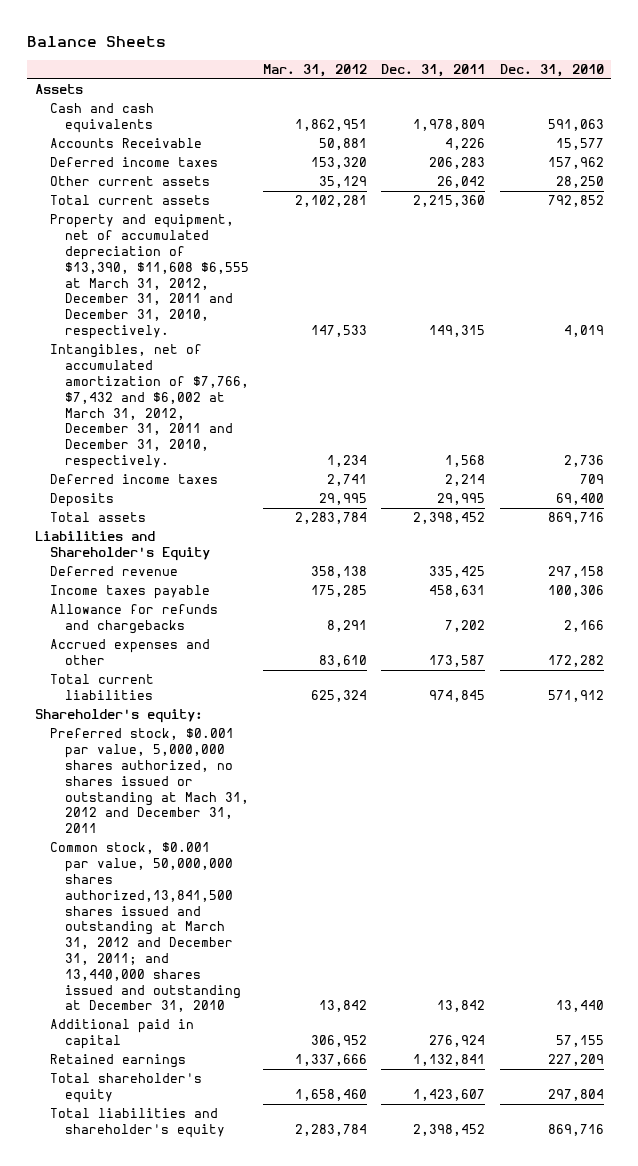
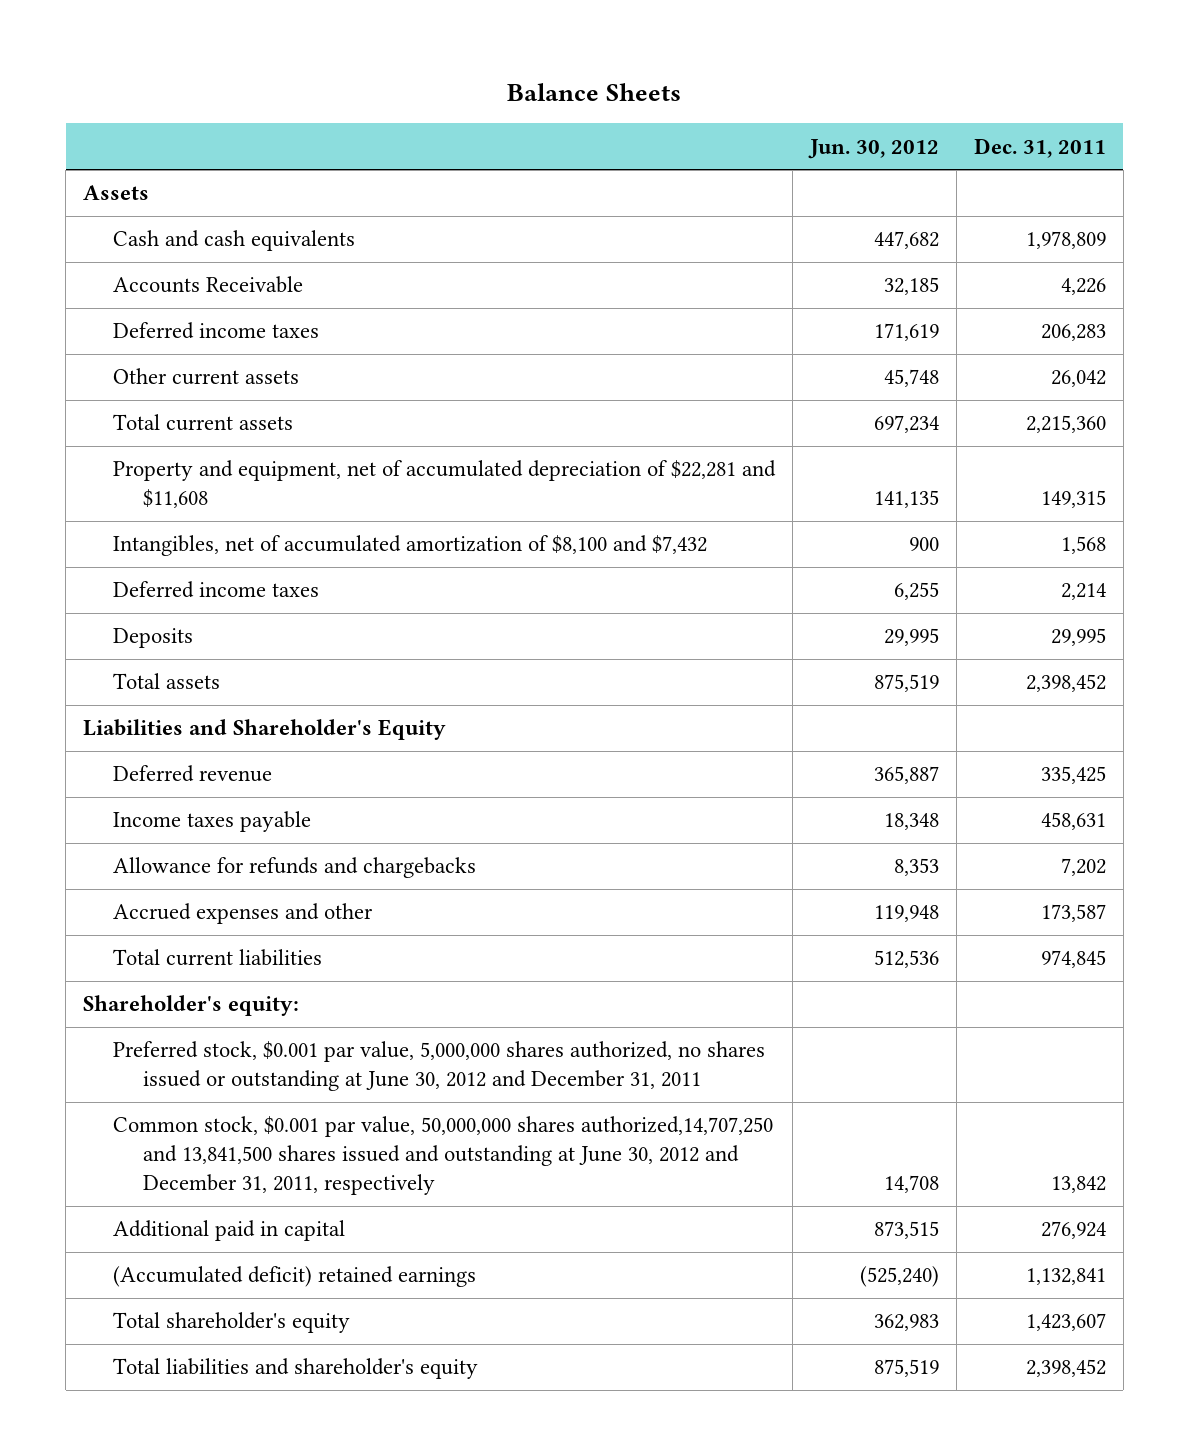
- | Mar. 31, 2012 | Dec. 31, 2011 | Dec. 31, 2010
+ | Jun. 30, 2012 | Dec. 31, 2011
- Property and equipment, net of accumulated depreciation of $13,390, $11,608 $6,555 at March 31, 2012, December 31, 2011 and December 31, 2010, respectively. | 147,533 | 149,315 | 4,019
- Intangibles, net of accumulated amortization of $7,766, $7,432 and $6,002 at March 31, 2012, December 31, 2011 and December 31, 2010, respectively. | 1,234 | 1,568 | 2,736
+ Property and equipment, net of accumulated depreciation of $22,281 and $11,608 | 141,135 | 149,315
+ Intangibles, net of accumulated amortization of $8,100 and $7,432 | 900 | 1,568
- Preferred stock, $0.001 par value, 5,000,000 shares authorized, no shares issued or outstanding at Mach 31, 2012 and December 31, 2011
- Common stock, $0.001 par value, 50,000,000 shares authorized,13,841,500 shares issued and outstanding at March 31, 2012 and December 31, 2011; and 13,440,000 shares issued and outstanding at December 31, 2010 | 13,842 | 13,842 | 13,440
+ Preferred stock, $0.001 par value, 5,000,000 shares authorized, no shares issued or outstanding at June 30, 2012 and December 31, 2011
+ Common stock, $0.001 par value, 50,000,000 shares authorized,14,707,250 and 13,841,500 shares issued and outstanding at June 30, 2012 and December 31, 2011, respectively | 14,708 | 13,842
- Retained earnings | 1,337,666 | 1,132,841 | 227,209
+ (Accumulated deficit) retained earnings | (525,240) | 1,132,841

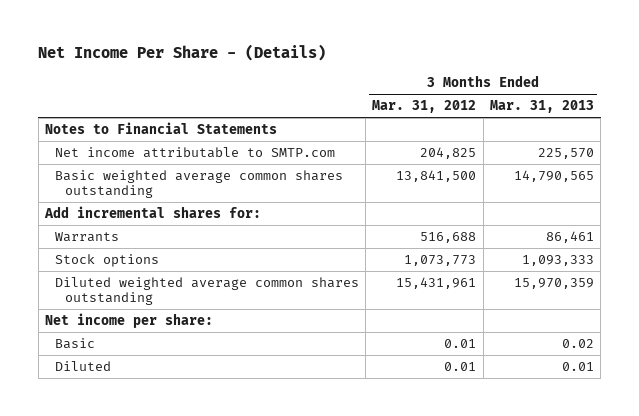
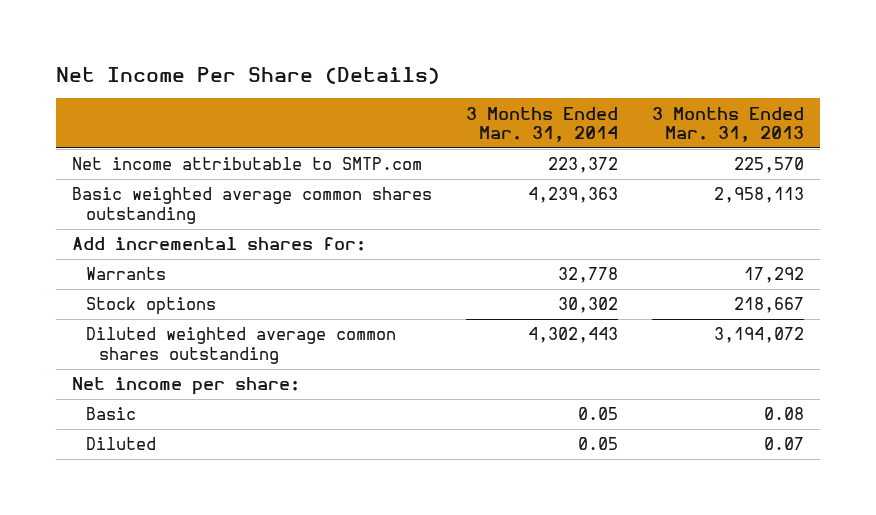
- Net Income Per Share - (Details)
+ Net Income Per Share (Details)
- | 3 Months Ended Mar. 31, 2012 | 3 Months Ended Mar. 31, 2013
+ | 3 Months Ended Mar. 31, 2014 | 3 Months Ended Mar. 31, 2013
- Notes to Financial Statements
- Basic weighted average common shares outstanding | 13,841,500 | 14,790,565
+ Basic weighted average common shares outstanding | 4,239,363 | 2,958,113
- Warrants | 516,688 | 86,461
- Stock options | 1,073,773 | 1,093,333
- Diluted weighted average common shares outstanding | 15,431,961 | 15,970,359
+ Warrants | 32,778 | 17,292
+ Stock options | 30,302 | 218,667
+ Diluted weighted average common shares outstanding | 4,302,443 | 3,194,072
- Basic | 0.01 | 0.02
- Diluted | 0.01 | 0.01
+ Basic | 0.05 | 0.08
+ Diluted | 0.05 | 0.07

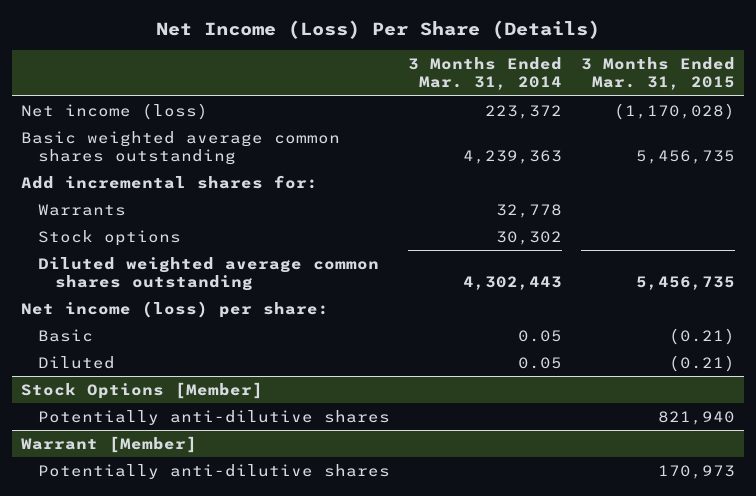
- Net Income Per Share (Details)
+ Net Income (Loss) Per Share (Details)
- | 3 Months Ended Mar. 31, 2014 | 3 Months Ended Mar. 31, 2013
+ | 3 Months Ended Mar. 31, 2014 | 3 Months Ended Mar. 31, 2015
- Net income attributable to SMTP.com | 223,372 | 225,570
+ Net income (loss) | 223,372 | (1,170,028)
- Net income per share:
+ Net income (loss) per share:
+ Stock Options [Member]
+ Potentially anti-dilutive shares | | 821,940
+ Warrant [Member]
+ Potentially anti-dilutive shares | | 170,973

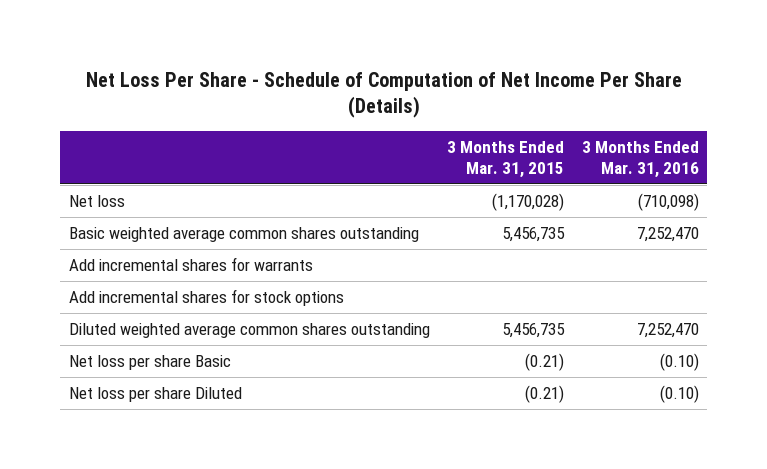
- Net Income (Loss) Per Share (Details)
+ Net Loss Per Share - Schedule of Computation of Net Income Per Share (Details)
- | 3 Months Ended Mar. 31, 2014 | 3 Months Ended Mar. 31, 2015
+ | 3 Months Ended Mar. 31, 2015 | 3 Months Ended Mar. 31, 2016
- Net income (loss) | 223,372 | (1,170,028)
+ Net loss | (1,170,028) | (710,098)
- Add incremental shares for:
- Warrants | 32,778 |
- Stock options | 30,302 |
+ Add incremental shares for warrants
+ Add incremental shares for stock options
- Net income (loss) per share:
- Basic | 0.05 | (0.21)
- Diluted | 0.05 | (0.21)
- Stock Options [Member]
- Potentially anti-dilutive shares | | 821,940
- Warrant [Member]
- Potentially anti-dilutive shares | | 170,973
+ Net loss per share Basic | (0.21) | (0.10)
+ Net loss per share Diluted | (0.21) | (0.10)

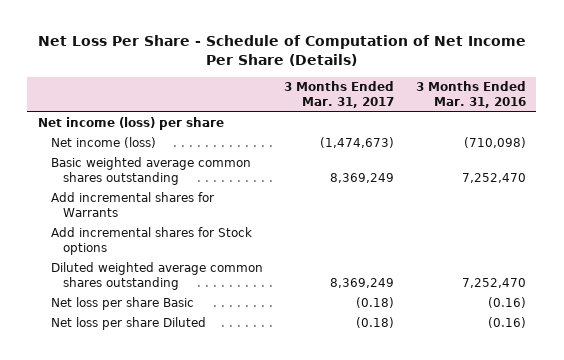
- | 3 Months Ended Mar. 31, 2015 | 3 Months Ended Mar. 31, 2016
+ | 3 Months Ended Mar. 31, 2017 | 3 Months Ended Mar. 31, 2016
- Net loss | (1,170,028) | (710,098)
+ Net income (loss) per share
+ Net income (loss) | (1,474,673) | (710,098)
- Add incremental shares for warrants
- Add incremental shares for stock options
+ Add incremental shares for Warrants
+ Add incremental shares for Stock options
- Net loss per share Basic | (0.21) | (0.10)
- Net loss per share Diluted | (0.21) | (0.10)
+ Net loss per share Basic | (0.18) | (0.16)
+ Net loss per share Diluted | (0.18) | (0.16)

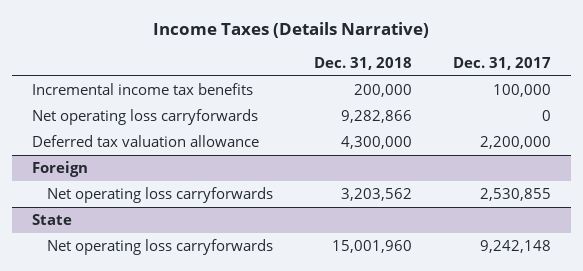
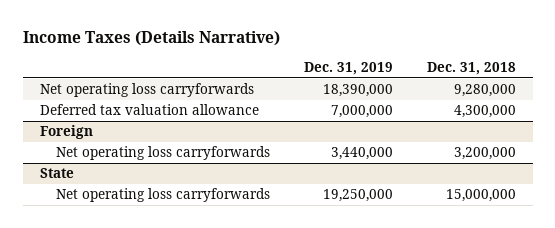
- | Dec. 31, 2018 | Dec. 31, 2017
+ | Dec. 31, 2019 | Dec. 31, 2018
- Incremental income tax benefits | 200,000 | 100,000
- Net operating loss carryforwards | 9,282,866 | 0
+ Net operating loss carryforwards | 18,390,000 | 9,280,000
@ Foreign
- Net operating loss carryforwards | 3,203,562 | 2,530,855
+ Net operating loss carryforwards | 3,440,000 | 3,200,000
@ State
- Net operating loss carryforwards | 15,001,960 | 9,242,148
+ Net operating loss carryforwards | 19,250,000 | 15,000,000

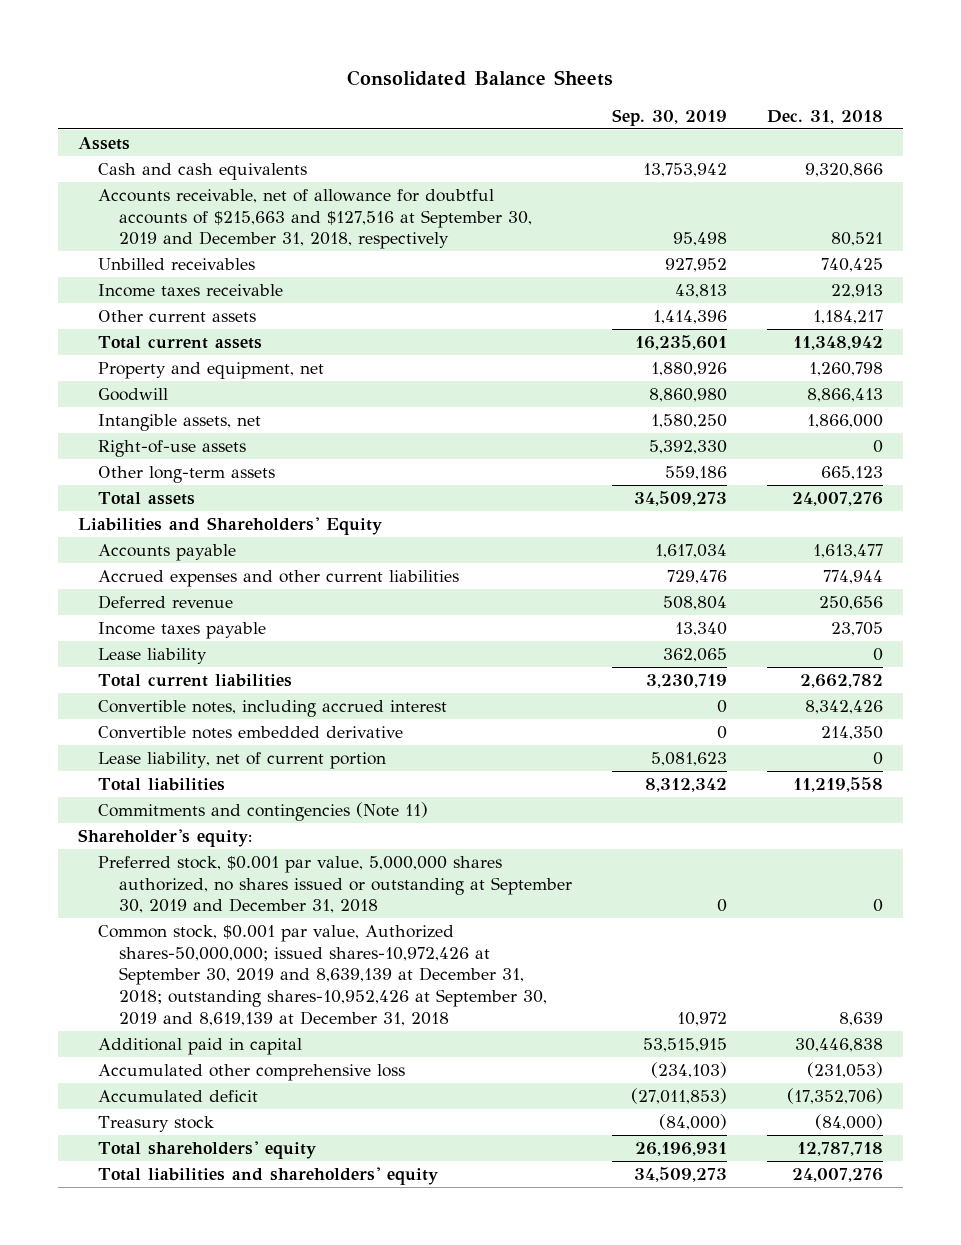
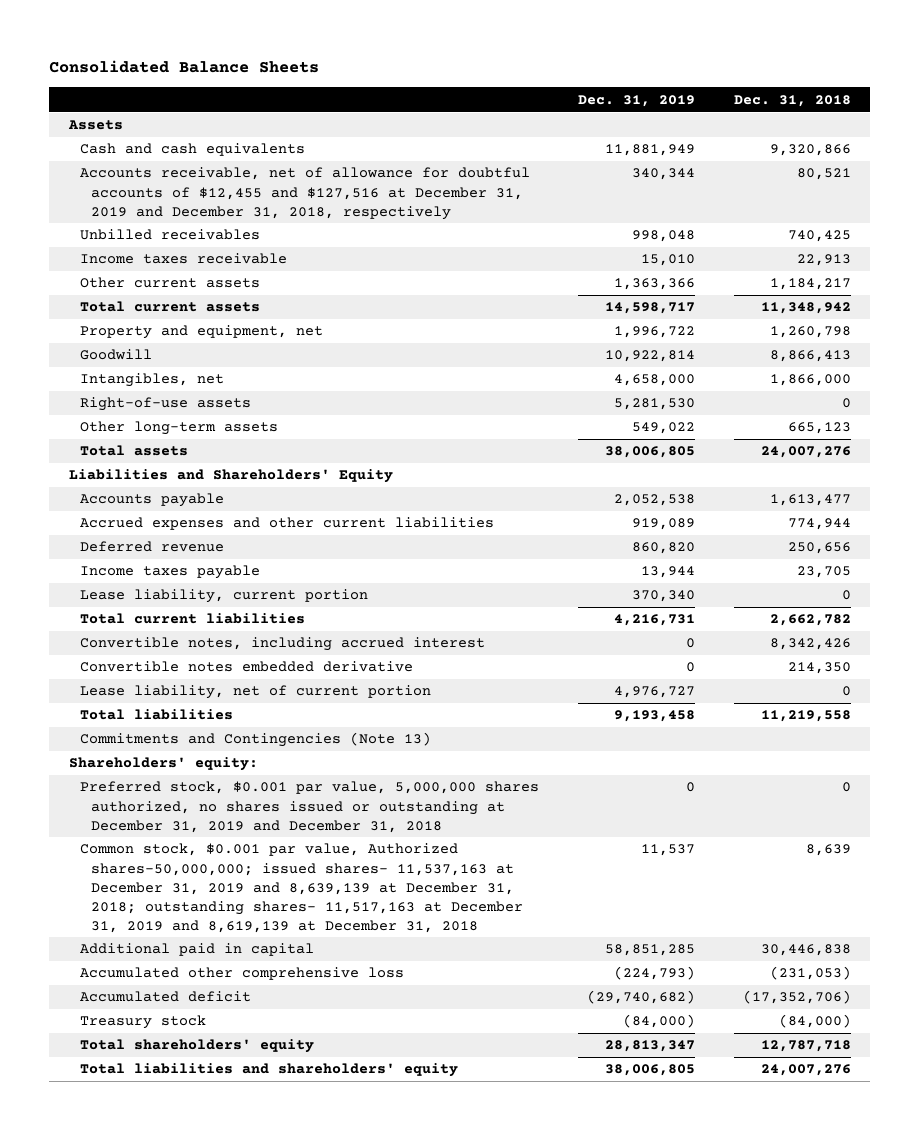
- | Sep. 30, 2019 | Dec. 31, 2018
+ | Dec. 31, 2019 | Dec. 31, 2018
- Accounts receivable, net of allowance for doubtful accounts of $215,663 and $127,516 at September 30, 2019 and December 31, 2018, respectively | 95,498 | 80,521
+ Accounts receivable, net of allowance for doubtful accounts of $12,455 and $127,516 at December 31, 2019 and December 31, 2018, respectively | 340,344 | 80,521
- Intangible assets, net | 1,580,250 | 1,866,000
+ Intangibles, net | 4,658,000 | 1,866,000
- Lease liability | 362,065 | 0
+ Lease liability, current portion | 370,340 | 0
- Commitments and contingencies (Note 11)
- Shareholder's equity:
- Preferred stock, $0.001 par value, 5,000,000 shares authorized, no shares issued or outstanding at September 30, 2019 and December 31, 2018 | 0 | 0
- Common stock, $0.001 par value, Authorized shares-50,000,000; issued shares-10,972,426 at September 30, 2019 and 8,639,139 at December 31, 2018; outstanding shares-10,952,426 at September 30, 2019 and 8,619,139 at December 31, 2018 | 10,972 | 8,639
+ Commitments and Contingencies (Note 13)
+ Shareholders' equity:
+ Preferred stock, $0.001 par value, 5,000,000 shares authorized, no shares issued or outstanding at December 31, 2019 and December 31, 2018 | 0 | 0
+ Common stock, $0.001 par value, Authorized shares-50,000,000; issued shares- 11,537,163 at December 31, 2019 and 8,639,139 at December 31, 2018; outstanding shares- 11,517,163 at December 31, 2019 and 8,619,139 at December 31, 2018 | 11,537 | 8,639

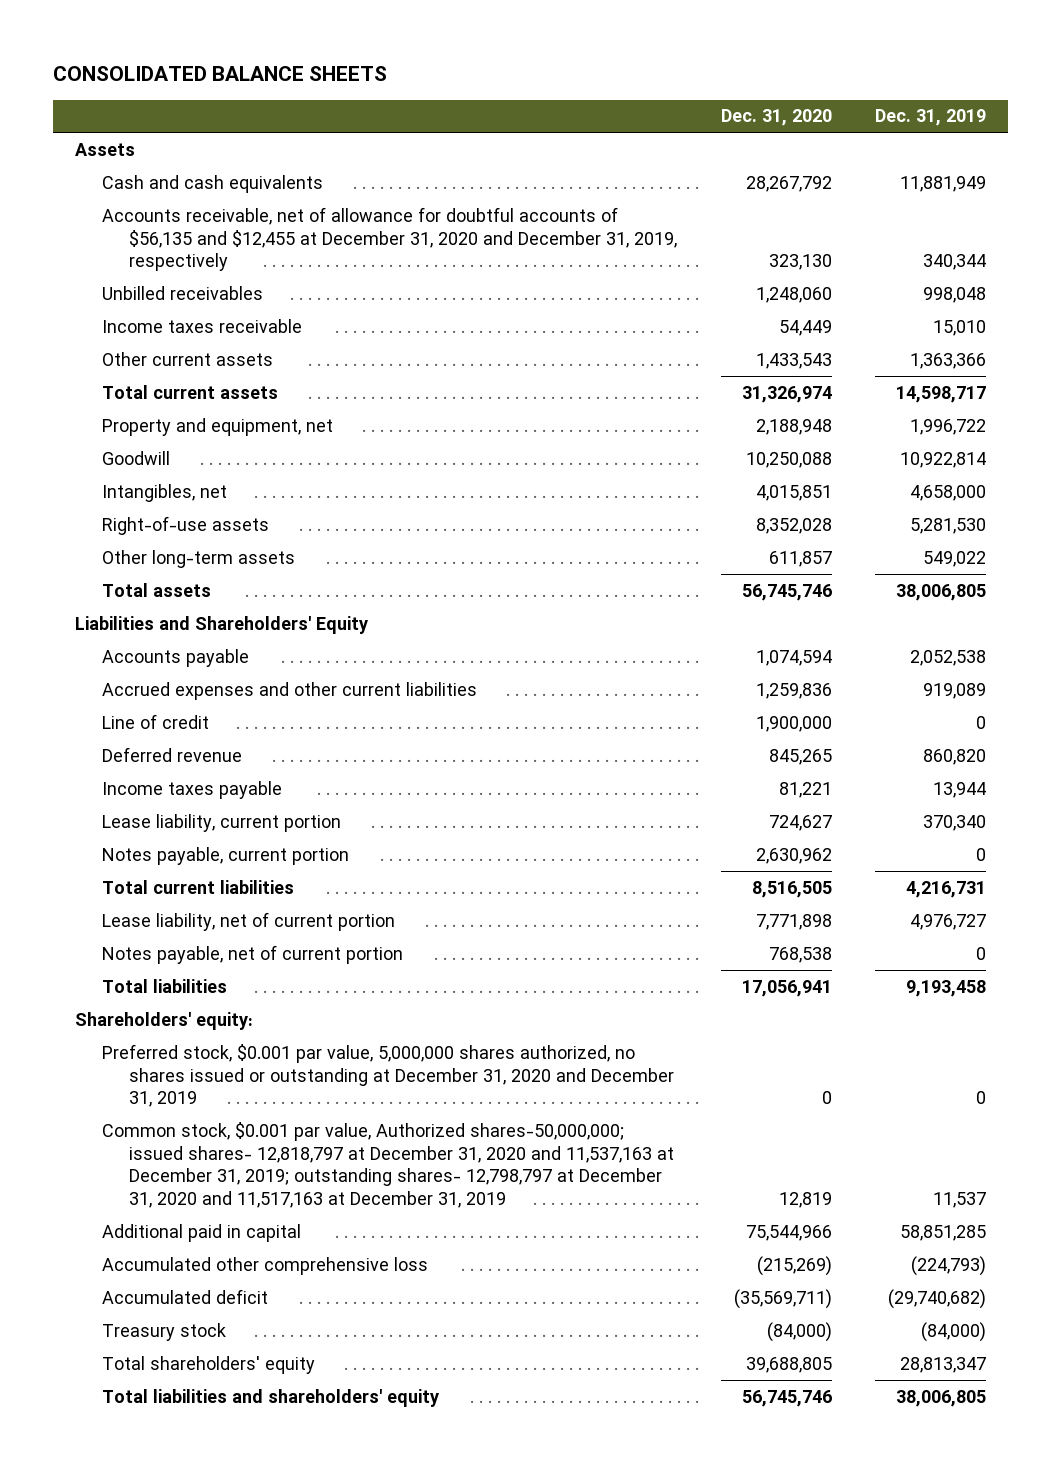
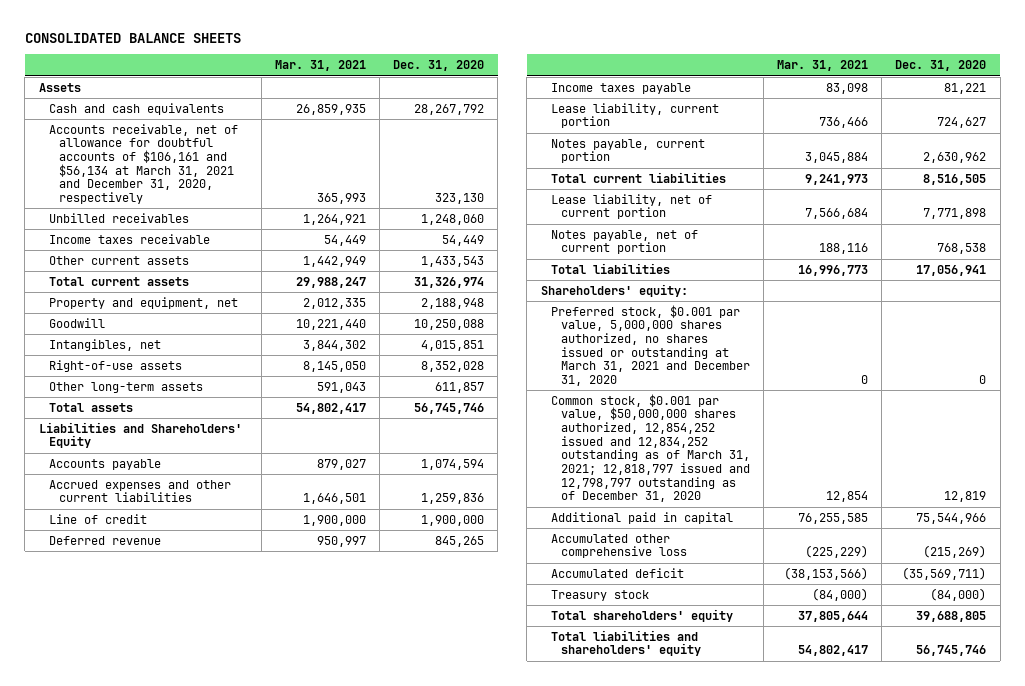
- | Dec. 31, 2020 | Dec. 31, 2019
+ | Mar. 31, 2021 | Dec. 31, 2020
- Accounts receivable, net of allowance for doubtful accounts of $56,135 and $12,455 at December 31, 2020 and December 31, 2019, respectively | 323,130 | 340,344
+ Accounts receivable, net of allowance for doubtful accounts of $106,161 and $56,134 at March 31, 2021 and December 31, 2020, respectively | 365,993 | 323,130
- Preferred stock, $0.001 par value, 5,000,000 shares authorized, no shares issued or outstanding at December 31, 2020 and December 31, 2019 | 0 | 0
- Common stock, $0.001 par value, Authorized shares-50,000,000; issued shares- 12,818,797 at December 31, 2020 and 11,537,163 at December 31, 2019; outstanding shares- 12,798,797 at December 31, 2020 and 11,517,163 at December 31, 2019 | 12,819 | 11,537
+ Preferred stock, $0.001 par value, 5,000,000 shares authorized, no shares issued or outstanding at March 31, 2021 and December 31, 2020 | 0 | 0
+ Common stock, $0.001 par value, $50,000,000 shares authorized, 12,854,252 issued and 12,834,252 outstanding as of March 31, 2021; 12,818,797 issued and 12,798,797 outstanding as of December 31, 2020 | 12,854 | 12,819

